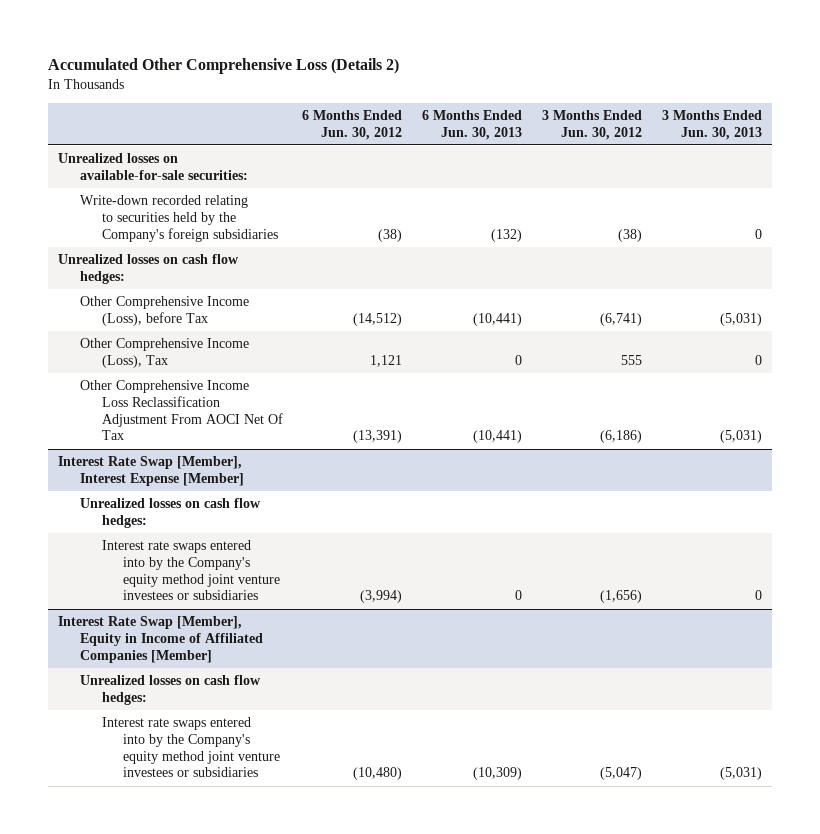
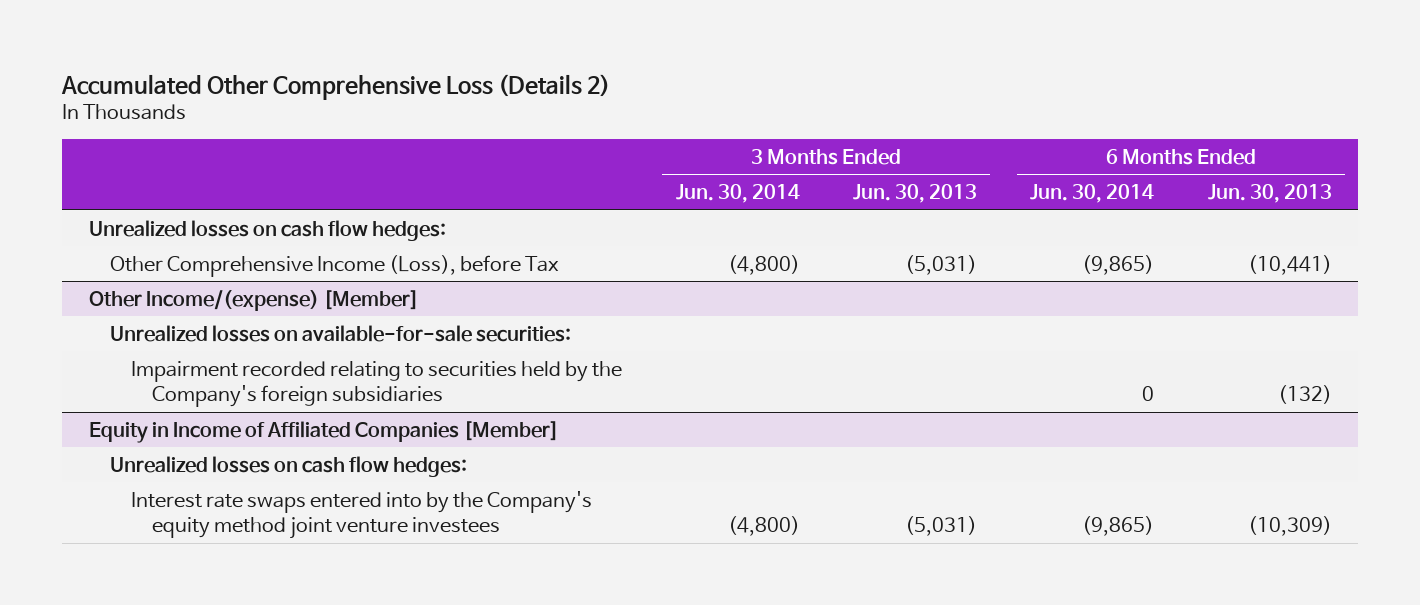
- | 6 Months Ended Jun. 30, 2012 | 6 Months Ended Jun. 30, 2013 | 3 Months Ended Jun. 30, 2012 | 3 Months Ended Jun. 30, 2013
+ | 3 Months Ended Jun. 30, 2014 | 3 Months Ended Jun. 30, 2013 | 6 Months Ended Jun. 30, 2014 | 6 Months Ended Jun. 30, 2013
- Unrealized losses on available-for-sale securities:
- Write-down recorded relating to securities held by the Company's foreign subsidiaries | (38) | (132) | (38) | 0
- Other Comprehensive Income (Loss), Tax | 1,121 | 0 | 555 | 0
- Other Comprehensive Income Loss Reclassification Adjustment From AOCI Net Of Tax | (13,391) | (10,441) | (6,186) | (5,031)
- Interest Rate Swap [Member], Interest Expense [Member]
- Unrealized losses on cash flow hedges:
- Interest rate swaps entered into by the Company's equity method joint venture investees or subsidiaries | (3,994) | 0 | (1,656) | 0
- Interest Rate Swap [Member], Equity in Income of Affiliated Companies [Member]
+ Other Income/(expense) [Member]
+ Unrealized losses on available-for-sale securities:
+ Impairment recorded relating to securities held by the Company's foreign subsidiaries | | | 0 | (132)
+ Equity in Income of Affiliated Companies [Member]
- Interest rate swaps entered into by the Company's equity method joint venture investees or subsidiaries | (10,480) | (10,309) | (5,047) | (5,031)
+ Interest rate swaps entered into by the Company's equity method joint venture investees | (4,800) | (5,031) | (9,865) | (10,309)

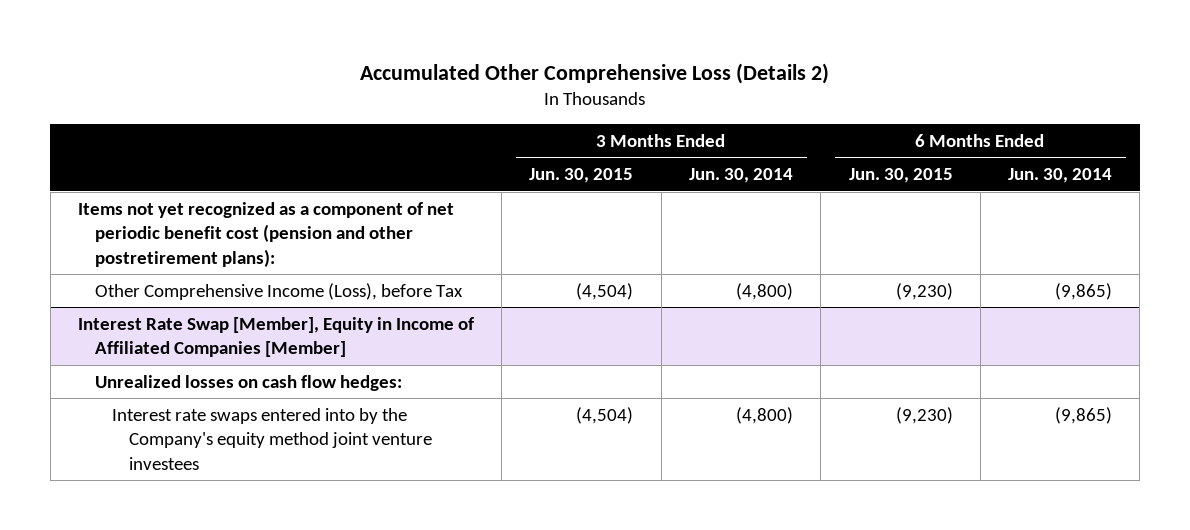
- | 3 Months Ended Jun. 30, 2014 | 3 Months Ended Jun. 30, 2013 | 6 Months Ended Jun. 30, 2014 | 6 Months Ended Jun. 30, 2013
+ | 3 Months Ended Jun. 30, 2015 | 3 Months Ended Jun. 30, 2014 | 6 Months Ended Jun. 30, 2015 | 6 Months Ended Jun. 30, 2014
- Unrealized losses on cash flow hedges:
+ Items not yet recognized as a component of net periodic benefit cost (pension and other postretirement plans):
- Other Income/(expense) [Member]
- Unrealized losses on available-for-sale securities:
- Impairment recorded relating to securities held by the Company's foreign subsidiaries | | | 0 | (132)
- Equity in Income of Affiliated Companies [Member]
+ Interest Rate Swap [Member], Equity in Income of Affiliated Companies [Member]

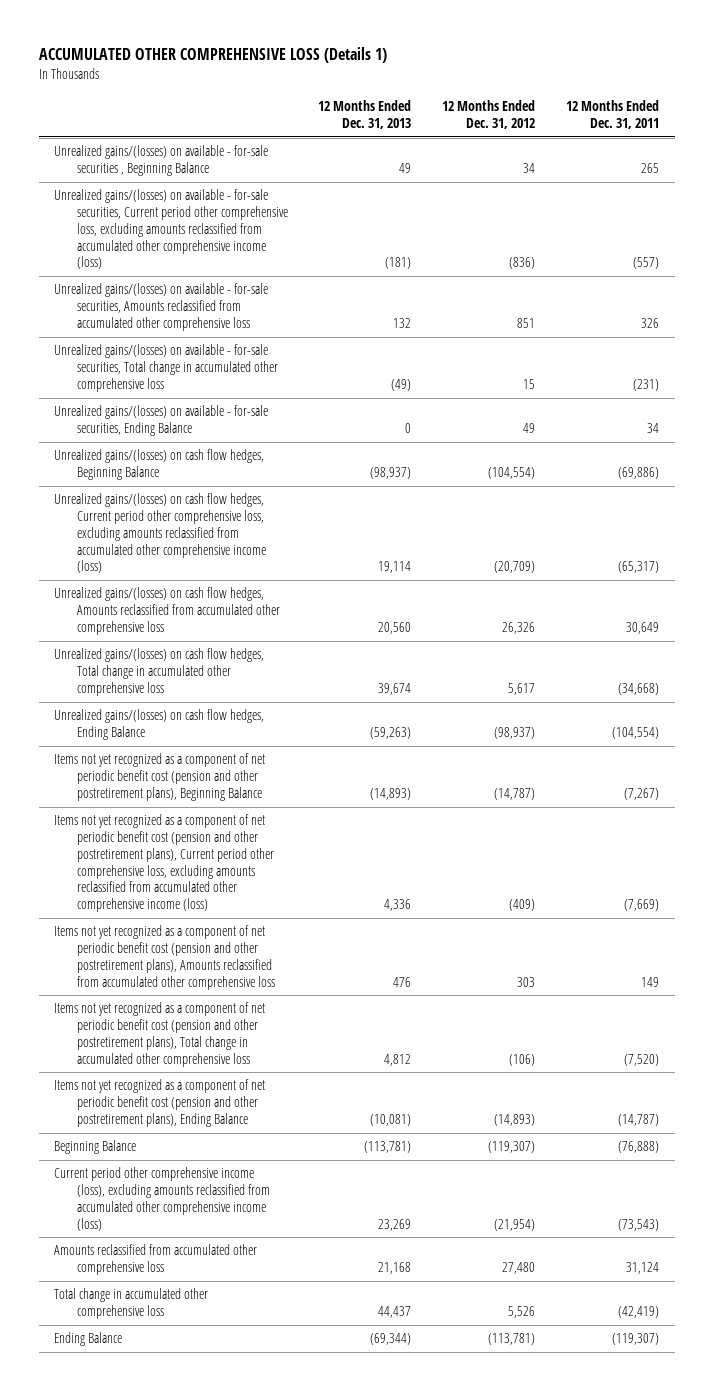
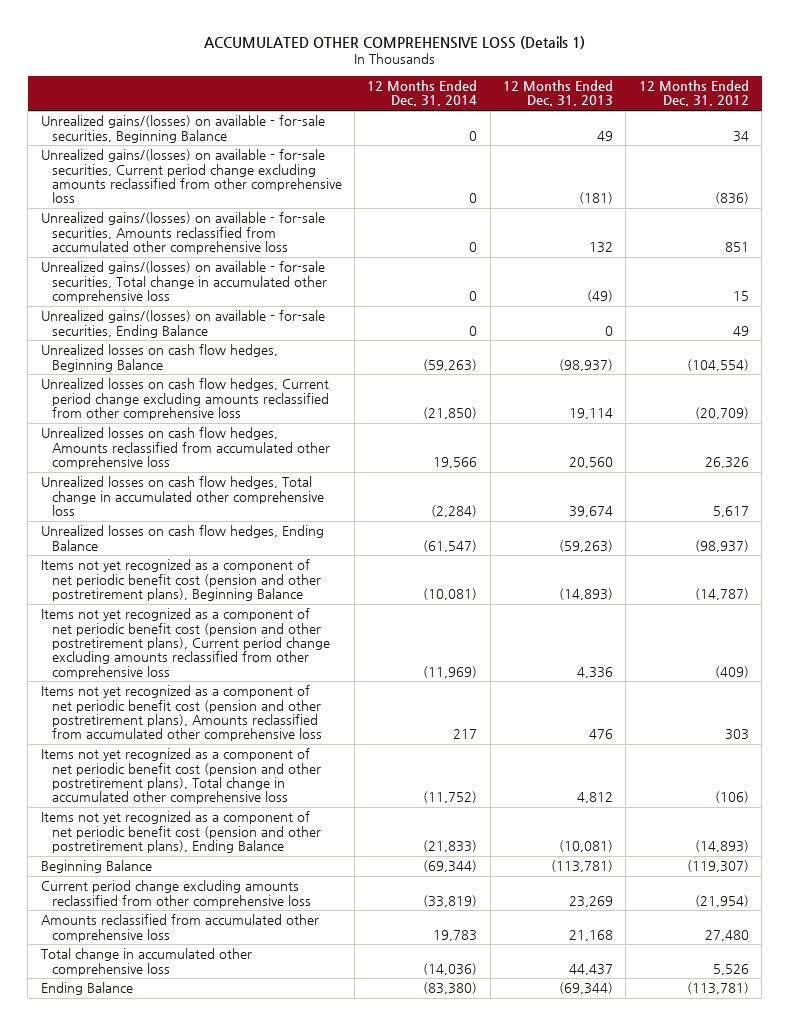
- | 12 Months Ended Dec. 31, 2013 | 12 Months Ended Dec. 31, 2012 | 12 Months Ended Dec. 31, 2011
+ | 12 Months Ended Dec. 31, 2014 | 12 Months Ended Dec. 31, 2013 | 12 Months Ended Dec. 31, 2012
- Unrealized gains/(losses) on available - for-sale securities , Beginning Balance | 49 | 34 | 265
- Unrealized gains/(losses) on available - for-sale securities, Current period other comprehensive loss, excluding amounts reclassified from accumulated other comprehensive income (loss) | (181) | (836) | (557)
+ Unrealized gains/(losses) on available - for-sale securities, Beginning Balance | 0 | 49 | 34
+ Unrealized gains/(losses) on available - for-sale securities, Current period change excluding amounts reclassified from other comprehensive loss | 0 | (181) | (836)
- Unrealized gains/(losses) on cash flow hedges, Beginning Balance | (98,937) | (104,554) | (69,886)
- Unrealized gains/(losses) on cash flow hedges, Current period other comprehensive loss, excluding amounts reclassified from accumulated other comprehensive income (loss) | 19,114 | (20,709) | (65,317)
- Unrealized gains/(losses) on cash flow hedges, Amounts reclassified from accumulated other comprehensive loss | 20,560 | 26,326 | 30,649
- Unrealized gains/(losses) on cash flow hedges, Total change in accumulated other comprehensive loss | 39,674 | 5,617 | (34,668)
- Unrealized gains/(losses) on cash flow hedges, Ending Balance | (59,263) | (98,937) | (104,554)
+ Unrealized losses on cash flow hedges, Beginning Balance | (59,263) | (98,937) | (104,554)
+ Unrealized losses on cash flow hedges, Current period change excluding amounts reclassified from other comprehensive loss | (21,850) | 19,114 | (20,709)
+ Unrealized losses on cash flow hedges, Amounts reclassified from accumulated other comprehensive loss | 19,566 | 20,560 | 26,326
+ Unrealized losses on cash flow hedges, Total change in accumulated other comprehensive loss | (2,284) | 39,674 | 5,617
+ Unrealized losses on cash flow hedges, Ending Balance | (61,547) | (59,263) | (98,937)
- Items not yet recognized as a component of net periodic benefit cost (pension and other postretirement plans), Current period other comprehensive loss, excluding amounts reclassified from accumulated other comprehensive income (loss) | 4,336 | (409) | (7,669)
+ Items not yet recognized as a component of net periodic benefit cost (pension and other postretirement plans), Current period change excluding amounts reclassified from other comprehensive loss | (11,969) | 4,336 | (409)
- Current period other comprehensive income (loss), excluding amounts reclassified from accumulated other comprehensive income (loss) | 23,269 | (21,954) | (73,543)
+ Current period change excluding amounts reclassified from other comprehensive loss | (33,819) | 23,269 | (21,954)

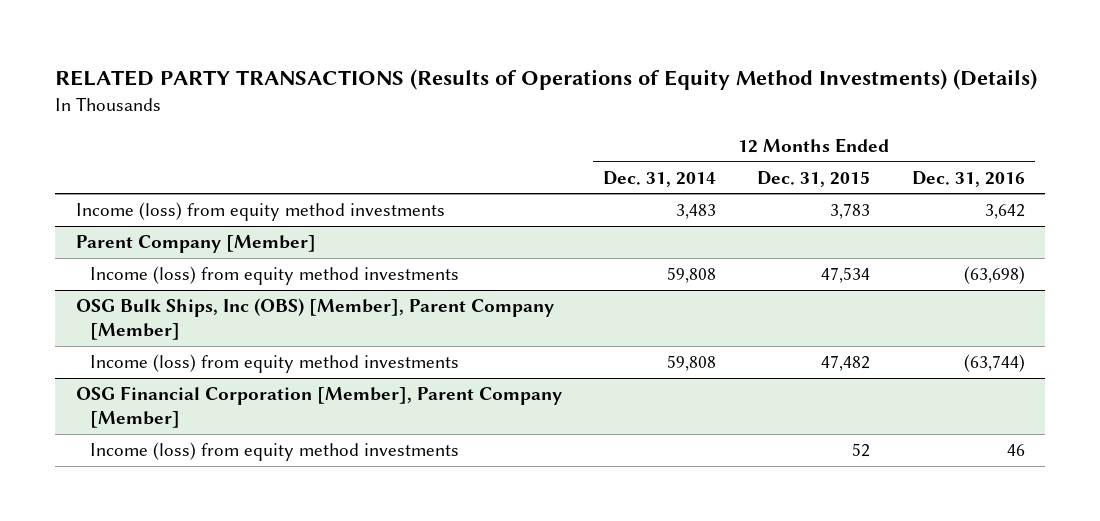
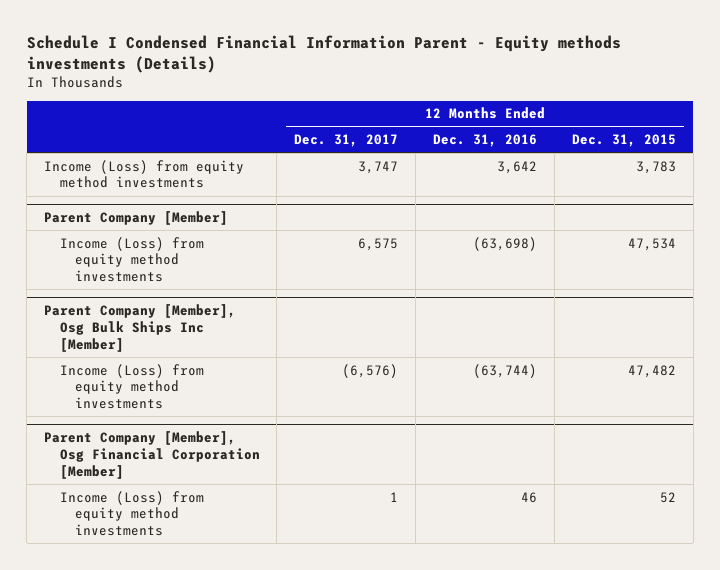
- RELATED PARTY TRANSACTIONS (Results of Operations of Equity Method Investments) (Details)
+ Schedule I Condensed Financial Information Parent - Equity methods investments (Details)
- | 12 Months Ended Dec. 31, 2014 | 12 Months Ended Dec. 31, 2015 | 12 Months Ended Dec. 31, 2016
+ | 12 Months Ended Dec. 31, 2017 | 12 Months Ended Dec. 31, 2016 | 12 Months Ended Dec. 31, 2015
- Income (loss) from equity method investments | 3,483 | 3,783 | 3,642
+ Income (Loss) from equity method investments | 3,747 | 3,642 | 3,783
@ Parent Company [Member]
- Income (loss) from equity method investments | 59,808 | 47,534 | (63,698)
- OSG Bulk Ships, Inc (OBS) [Member], Parent Company [Member]
- Income (loss) from equity method investments | 59,808 | 47,482 | (63,744)
- OSG Financial Corporation [Member], Parent Company [Member]
- Income (loss) from equity method investments | | 52 | 46
@ Parent Company [Member]
+ Income (Loss) from equity method investments | 6,575 | (63,698) | 47,534
+ Parent Company [Member], Osg Bulk Ships Inc [Member]
+ Income (Loss) from equity method investments | (6,576) | (63,744) | 47,482
+ Parent Company [Member], Osg Financial Corporation [Member]
+ Income (Loss) from equity method investments | 1 | 46 | 52

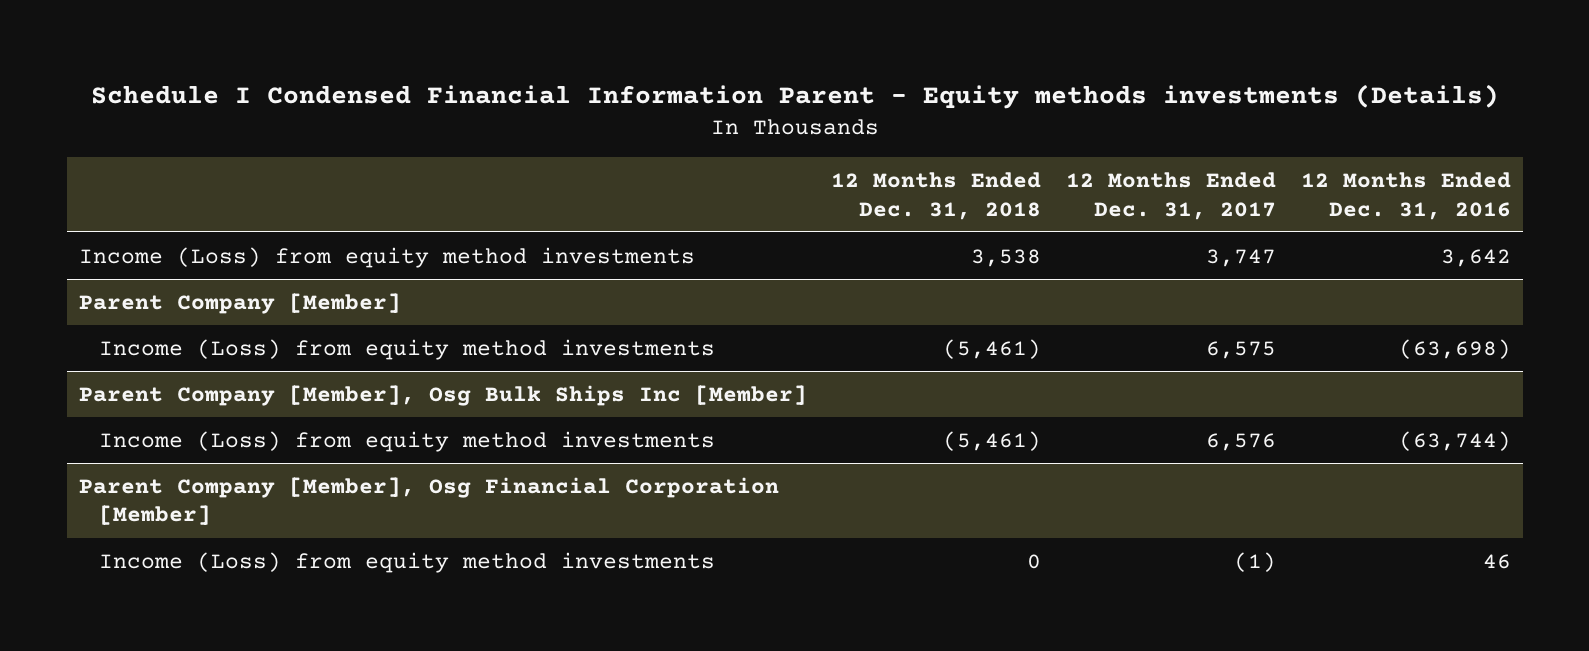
- | 12 Months Ended Dec. 31, 2017 | 12 Months Ended Dec. 31, 2016 | 12 Months Ended Dec. 31, 2015
+ | 12 Months Ended Dec. 31, 2018 | 12 Months Ended Dec. 31, 2017 | 12 Months Ended Dec. 31, 2016
@ Parent Company [Member], Osg Bulk Ships Inc [Member]
- Income (Loss) from equity method investments | (6,576) | (63,744) | 47,482
+ Income (Loss) from equity method investments | (5,461) | 6,576 | (63,744)
@ Parent Company [Member], Osg Financial Corporation [Member]
- Income (Loss) from equity method investments | 1 | 46 | 52
+ Income (Loss) from equity method investments | 0 | (1) | 46

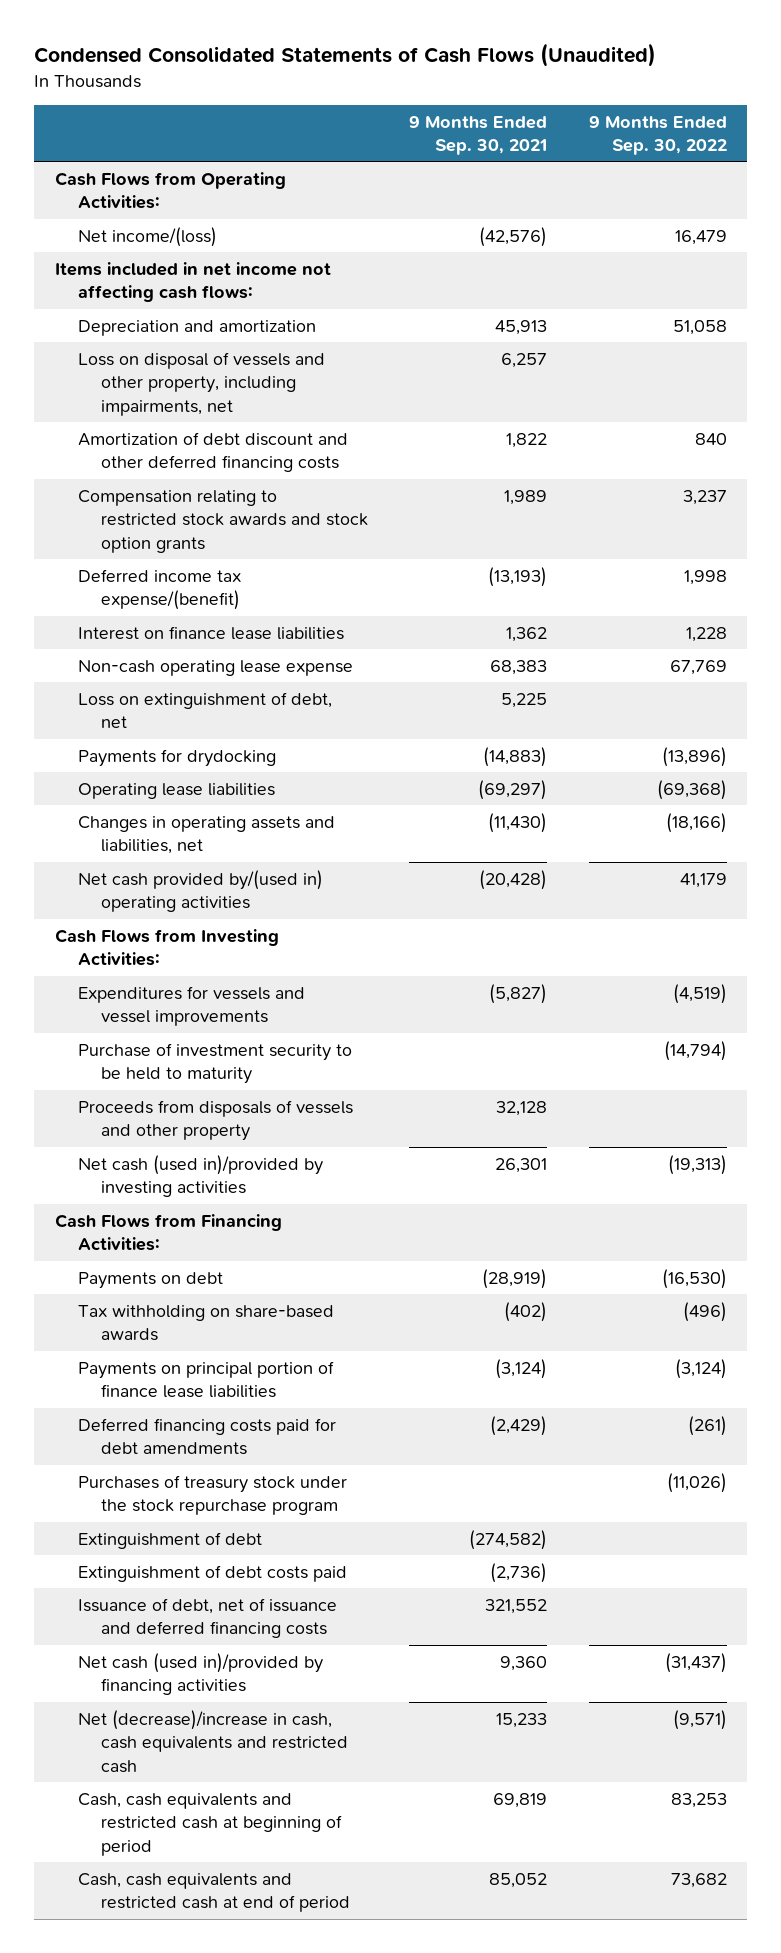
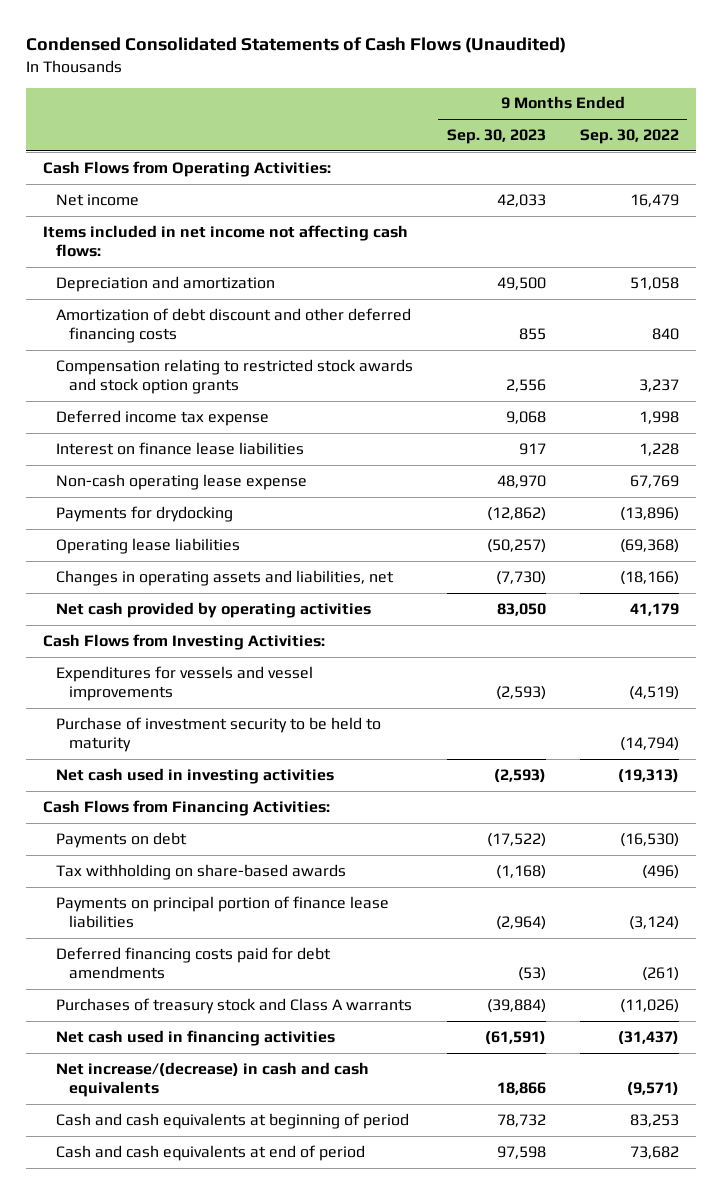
- | 9 Months Ended Sep. 30, 2021 | 9 Months Ended Sep. 30, 2022
+ | 9 Months Ended Sep. 30, 2023 | 9 Months Ended Sep. 30, 2022
- Net income/(loss) | (42,576) | 16,479
+ Net income | 42,033 | 16,479
- Loss on disposal of vessels and other property, including impairments, net | 6,257 |
- Deferred income tax expense/(benefit) | (13,193) | 1,998
+ Deferred income tax expense | 9,068 | 1,998
- Loss on extinguishment of debt, net | 5,225 |
- Net cash provided by/(used in) operating activities | (20,428) | 41,179
+ Net cash provided by operating activities | 83,050 | 41,179
- Proceeds from disposals of vessels and other property | 32,128 |
- Net cash (used in)/provided by investing activities | 26,301 | (19,313)
+ Net cash used in investing activities | (2,593) | (19,313)
- Purchases of treasury stock under the stock repurchase program | | (11,026)
- Extinguishment of debt | (274,582) |
- Extinguishment of debt costs paid | (2,736) |
- Issuance of debt, net of issuance and deferred financing costs | 321,552 |
- Net cash (used in)/provided by financing activities | 9,360 | (31,437)
- Net (decrease)/increase in cash, cash equivalents and restricted cash | 15,233 | (9,571)
- Cash, cash equivalents and restricted cash at beginning of period | 69,819 | 83,253
- Cash, cash equivalents and restricted cash at end of period | 85,052 | 73,682
+ Purchases of treasury stock and Class A warrants | (39,884) | (11,026)
+ Net cash used in financing activities | (61,591) | (31,437)
+ Net increase/(decrease) in cash and cash equivalents | 18,866 | (9,571)
+ Cash and cash equivalents at beginning of period | 78,732 | 83,253
+ Cash and cash equivalents at end of period | 97,598 | 73,682

